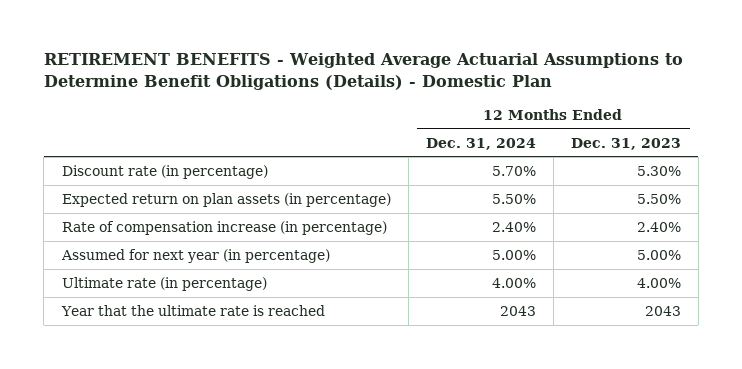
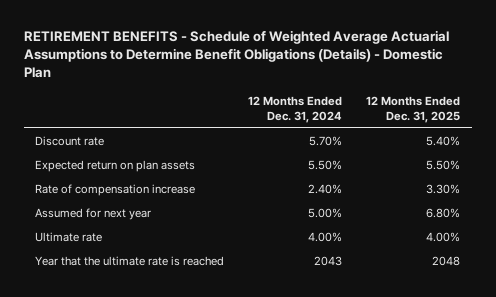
- RETIREMENT BENEFITS - Weighted Average Actuarial Assumptions to Determine Benefit Obligations (Details) - Domestic Plan
+ RETIREMENT BENEFITS - Schedule of Weighted Average Actuarial Assumptions to Determine Benefit Obligations (Details) - Domestic Plan
- | 12 Months Ended Dec. 31, 2024 | 12 Months Ended Dec. 31, 2023
+ | 12 Months Ended Dec. 31, 2024 | 12 Months Ended Dec. 31, 2025
- Discount rate (in percentage) | 5.70% | 5.30%
- Expected return on plan assets (in percentage) | 5.50% | 5.50%
- Rate of compensation increase (in percentage) | 2.40% | 2.40%
- Assumed for next year (in percentage) | 5.00% | 5.00%
- Ultimate rate (in percentage) | 4.00% | 4.00%
+ Discount rate | 5.70% | 5.40%
+ Expected return on plan assets | 5.50% | 5.50%
+ Rate of compensation increase | 2.40% | 3.30%
+ Assumed for next year | 5.00% | 6.80%
+ Ultimate rate | 4.00% | 4.00%

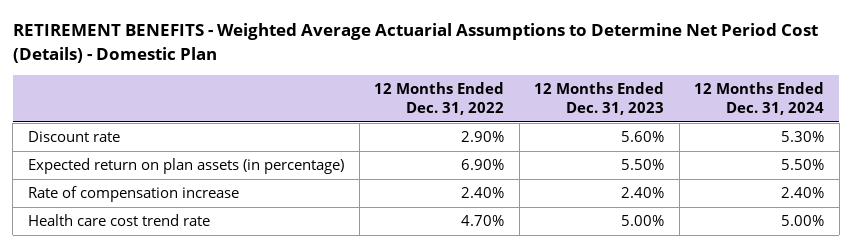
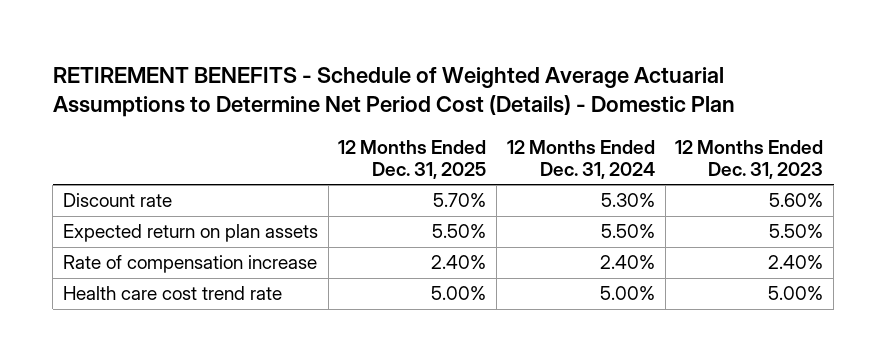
- RETIREMENT BENEFITS - Weighted Average Actuarial Assumptions to Determine Net Period Cost (Details) - Domestic Plan
+ RETIREMENT BENEFITS - Schedule of Weighted Average Actuarial Assumptions to Determine Net Period Cost (Details) - Domestic Plan
- | 12 Months Ended Dec. 31, 2022 | 12 Months Ended Dec. 31, 2023 | 12 Months Ended Dec. 31, 2024
+ | 12 Months Ended Dec. 31, 2025 | 12 Months Ended Dec. 31, 2024 | 12 Months Ended Dec. 31, 2023
- Expected return on plan assets (in percentage) | 6.90% | 5.50% | 5.50%
+ Expected return on plan assets | 5.50% | 5.50% | 5.50%

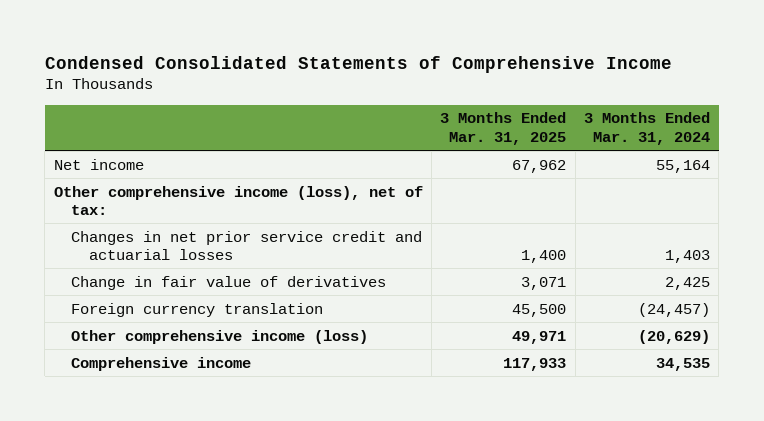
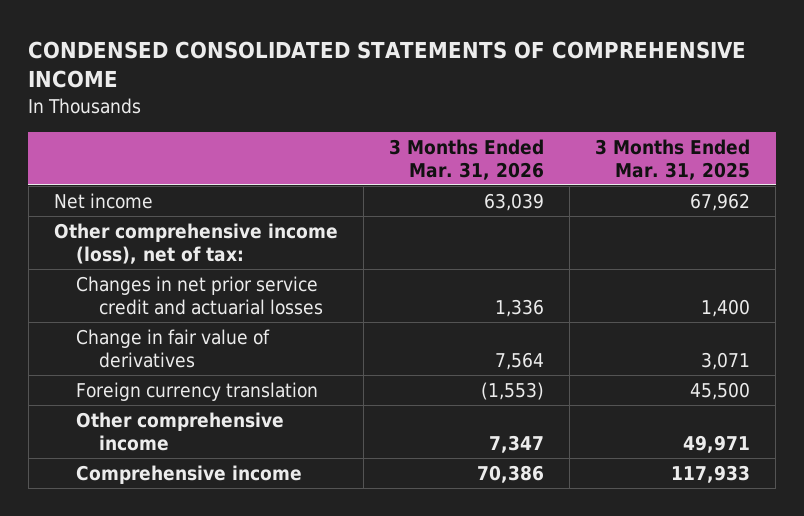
- Condensed Consolidated Statements of Comprehensive Income
+ CONDENSED CONSOLIDATED STATEMENTS OF COMPREHENSIVE INCOME
- | 3 Months Ended Mar. 31, 2025 | 3 Months Ended Mar. 31, 2024
+ | 3 Months Ended Mar. 31, 2026 | 3 Months Ended Mar. 31, 2025
- Other comprehensive income (loss) | 49,971 | (20,629)
+ Other comprehensive income | 7,347 | 49,971

